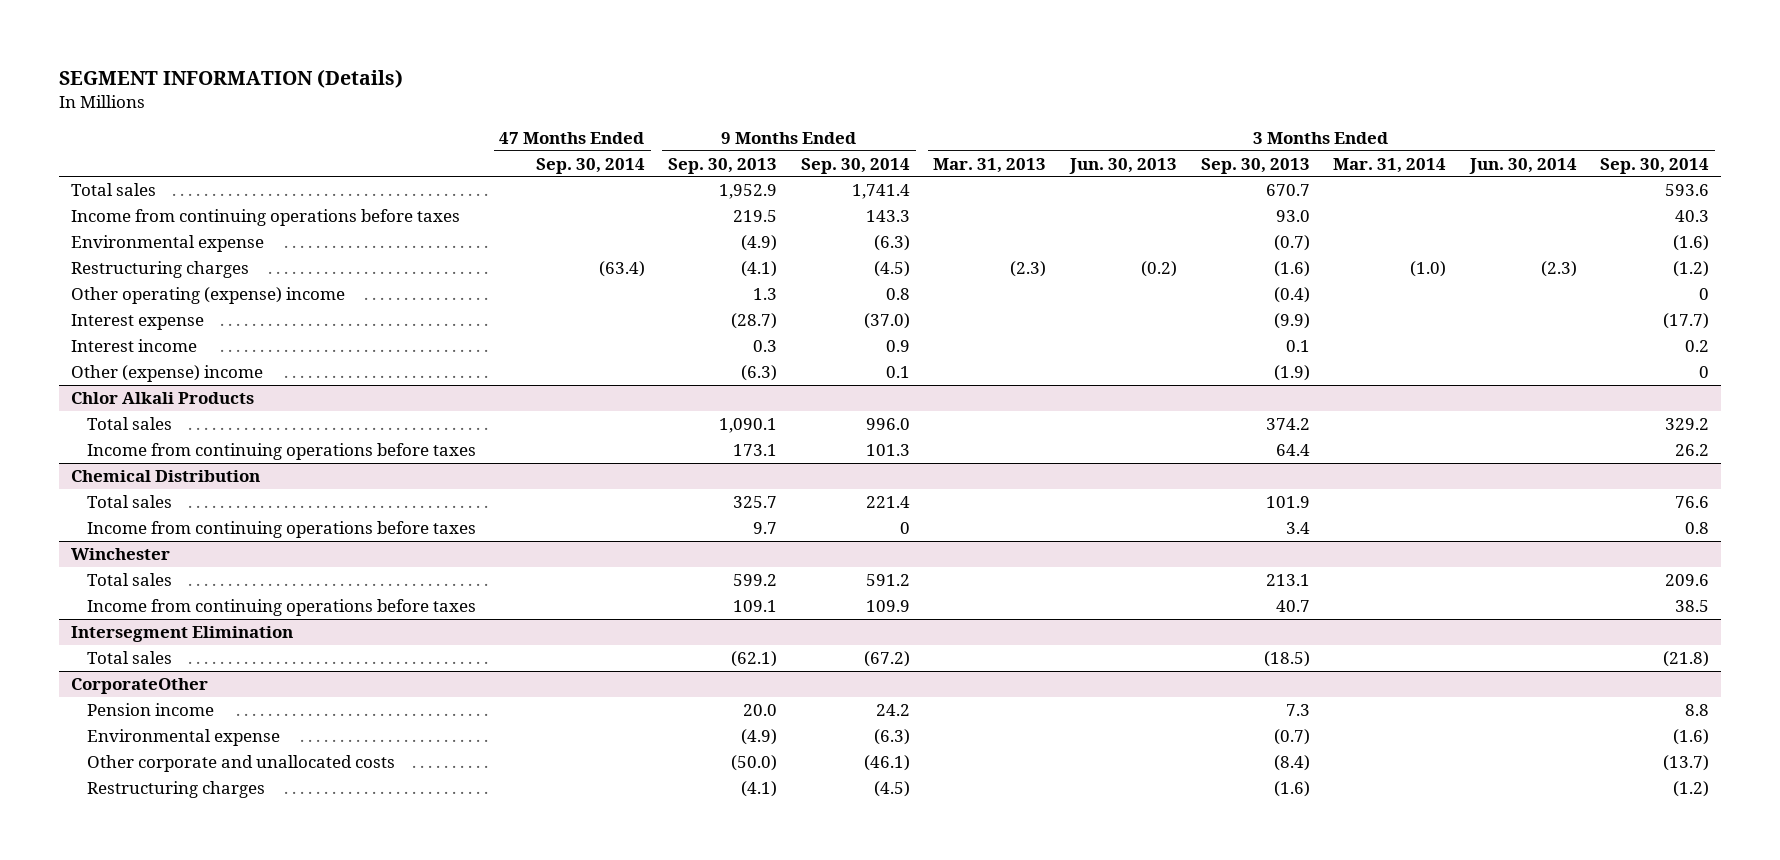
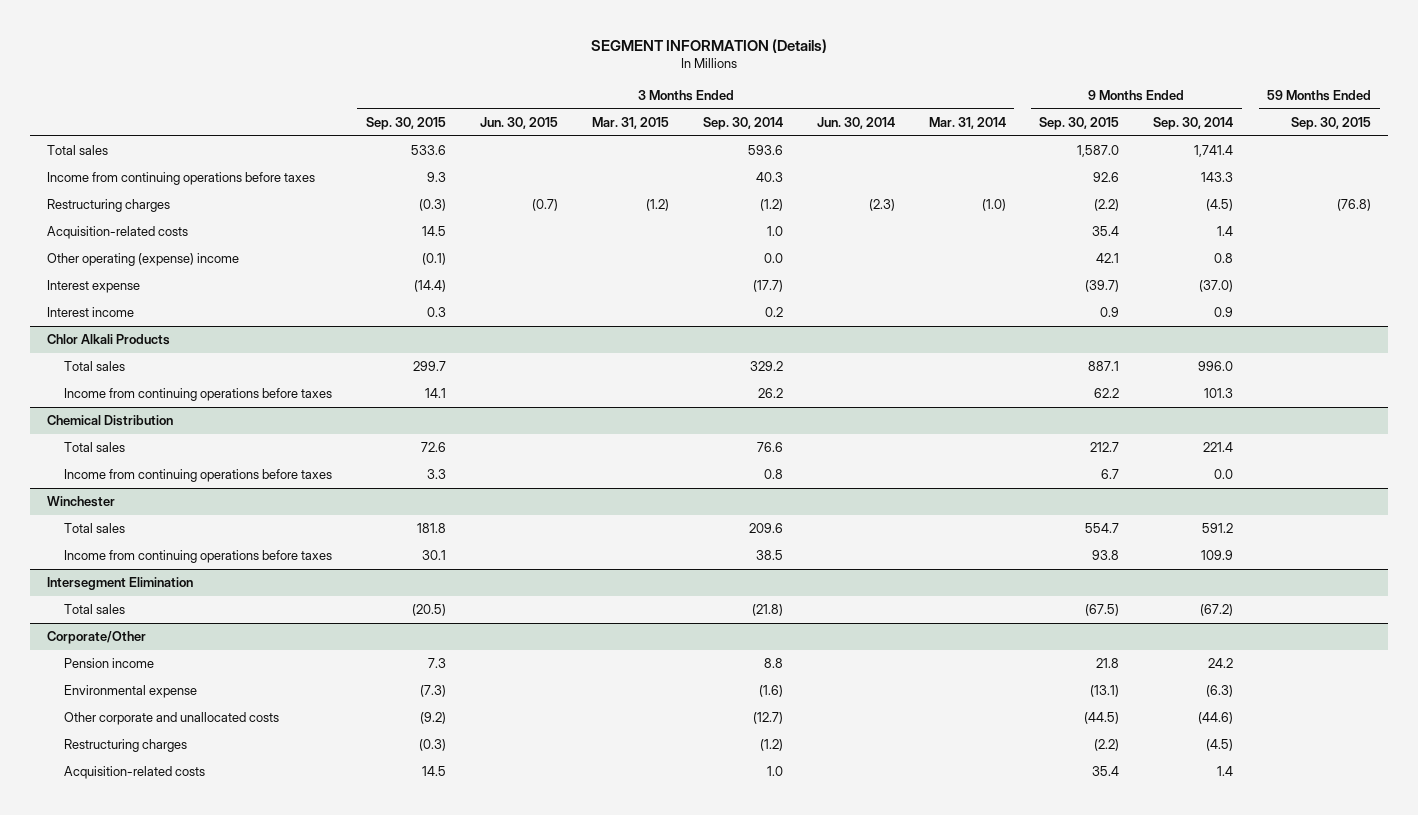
- | 47 Months Ended Sep. 30, 2014 | 9 Months Ended Sep. 30, 2013 | 9 Months Ended Sep. 30, 2014 | 3 Months Ended Mar. 31, 2013 | 3 Months Ended Jun. 30, 2013 | 3 Months Ended Sep. 30, 2013 | 3 Months Ended Mar. 31, 2014 | 3 Months Ended Jun. 30, 2014 | 3 Months Ended Sep. 30, 2014
+ | 3 Months Ended Sep. 30, 2015 | 3 Months Ended Jun. 30, 2015 | 3 Months Ended Mar. 31, 2015 | 3 Months Ended Sep. 30, 2014 | 3 Months Ended Jun. 30, 2014 | 3 Months Ended Mar. 31, 2014 | 9 Months Ended Sep. 30, 2015 | 9 Months Ended Sep. 30, 2014 | 59 Months Ended Sep. 30, 2015
- Environmental expense | | (4.9) | (6.3) | | | (0.7) | | | (1.6)
- Other operating (expense) income | | 1.3 | 0.8 | | | (0.4) | | | 0
+ Acquisition-related costs | 14.5 | | | 1.0 | | | 35.4 | 1.4 |
+ Other operating (expense) income | (0.1) | | | 0.0 | | | 42.1 | 0.8 |
- Other (expense) income | | (6.3) | 0.1 | | | (1.9) | | | 0
@ Chemical Distribution
- Income from continuing operations before taxes | | 9.7 | 0 | | | 3.4 | | | 0.8
+ Income from continuing operations before taxes | 3.3 | | | 0.8 | | | 6.7 | 0.0 |
- CorporateOther
+ Corporate/Other
- Other corporate and unallocated costs | | (50.0) | (46.1) | | | (8.4) | | | (13.7)
+ Other corporate and unallocated costs | (9.2) | | | (12.7) | | | (44.5) | (44.6) |
+ Acquisition-related costs | 14.5 | | | 1.0 | | | 35.4 | 1.4 |

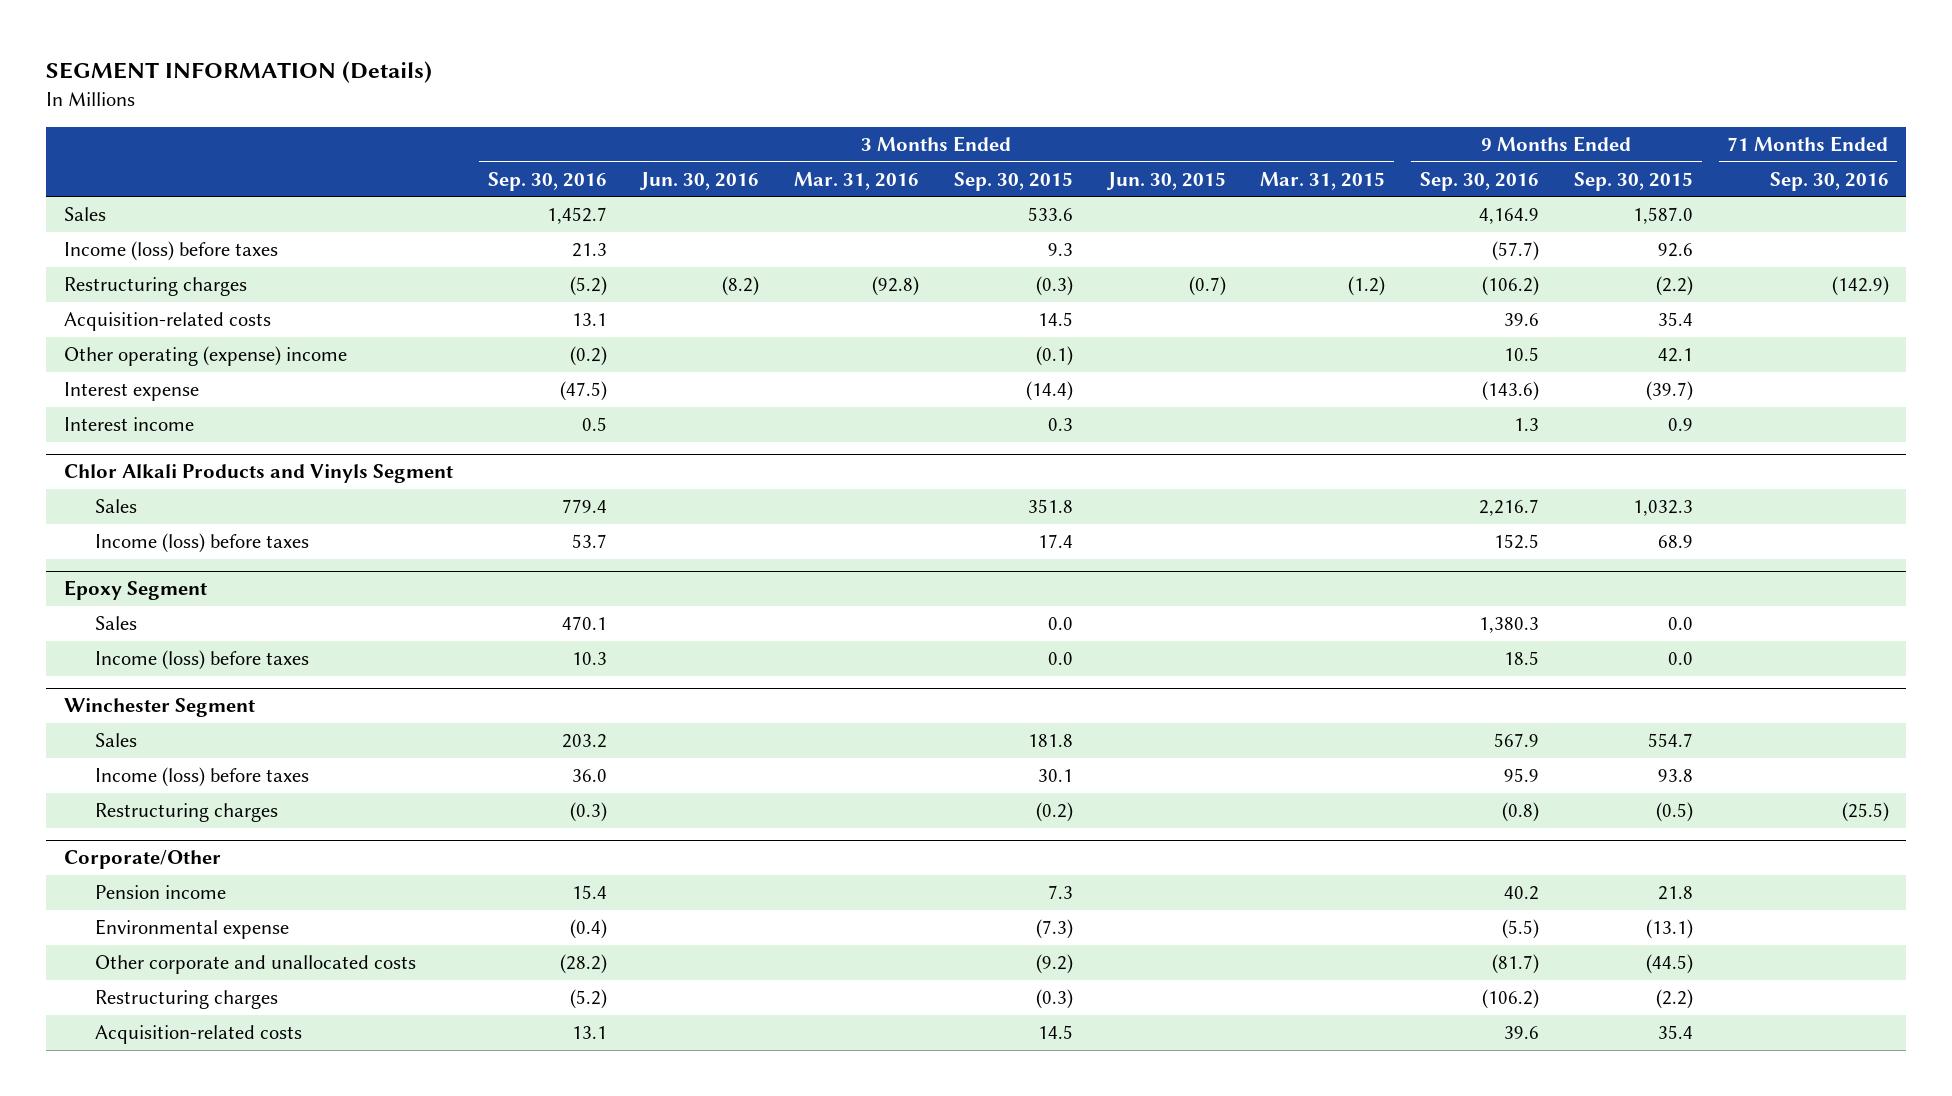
- | 3 Months Ended Sep. 30, 2015 | 3 Months Ended Jun. 30, 2015 | 3 Months Ended Mar. 31, 2015 | 3 Months Ended Sep. 30, 2014 | 3 Months Ended Jun. 30, 2014 | 3 Months Ended Mar. 31, 2014 | 9 Months Ended Sep. 30, 2015 | 9 Months Ended Sep. 30, 2014 | 59 Months Ended Sep. 30, 2015
+ | 3 Months Ended Sep. 30, 2016 | 3 Months Ended Jun. 30, 2016 | 3 Months Ended Mar. 31, 2016 | 3 Months Ended Sep. 30, 2015 | 3 Months Ended Jun. 30, 2015 | 3 Months Ended Mar. 31, 2015 | 9 Months Ended Sep. 30, 2016 | 9 Months Ended Sep. 30, 2015 | 71 Months Ended Sep. 30, 2016
- Total sales | 533.6 | | | 593.6 | | | 1,587.0 | 1,741.4 |
- Income from continuing operations before taxes | 9.3 | | | 40.3 | | | 92.6 | 143.3 |
+ Sales | 1,452.7 | | | 533.6 | | | 4,164.9 | 1,587.0 |
+ Income (loss) before taxes | 21.3 | | | 9.3 | | | (57.7) | 92.6 |
- Chlor Alkali Products
- Total sales | 299.7 | | | 329.2 | | | 887.1 | 996.0 |
- Income from continuing operations before taxes | 14.1 | | | 26.2 | | | 62.2 | 101.3 |
- Chemical Distribution
- Total sales | 72.6 | | | 76.6 | | | 212.7 | 221.4 |
- Income from continuing operations before taxes | 3.3 | | | 0.8 | | | 6.7 | 0.0 |
- Winchester
- Total sales | 181.8 | | | 209.6 | | | 554.7 | 591.2 |
- Income from continuing operations before taxes | 30.1 | | | 38.5 | | | 93.8 | 109.9 |
- Intersegment Elimination
- Total sales | (20.5) | | | (21.8) | | | (67.5) | (67.2) |
+ Chlor Alkali Products and Vinyls Segment
+ Sales | 779.4 | | | 351.8 | | | 2,216.7 | 1,032.3 |
+ Income (loss) before taxes | 53.7 | | | 17.4 | | | 152.5 | 68.9 |
+ Epoxy Segment
+ Sales | 470.1 | | | 0.0 | | | 1,380.3 | 0.0 |
+ Income (loss) before taxes | 10.3 | | | 0.0 | | | 18.5 | 0.0 |
+ Winchester Segment
+ Sales | 203.2 | | | 181.8 | | | 567.9 | 554.7 |
+ Income (loss) before taxes | 36.0 | | | 30.1 | | | 95.9 | 93.8 |
+ Restructuring charges | (0.3) | | | (0.2) | | | (0.8) | (0.5) | (25.5)

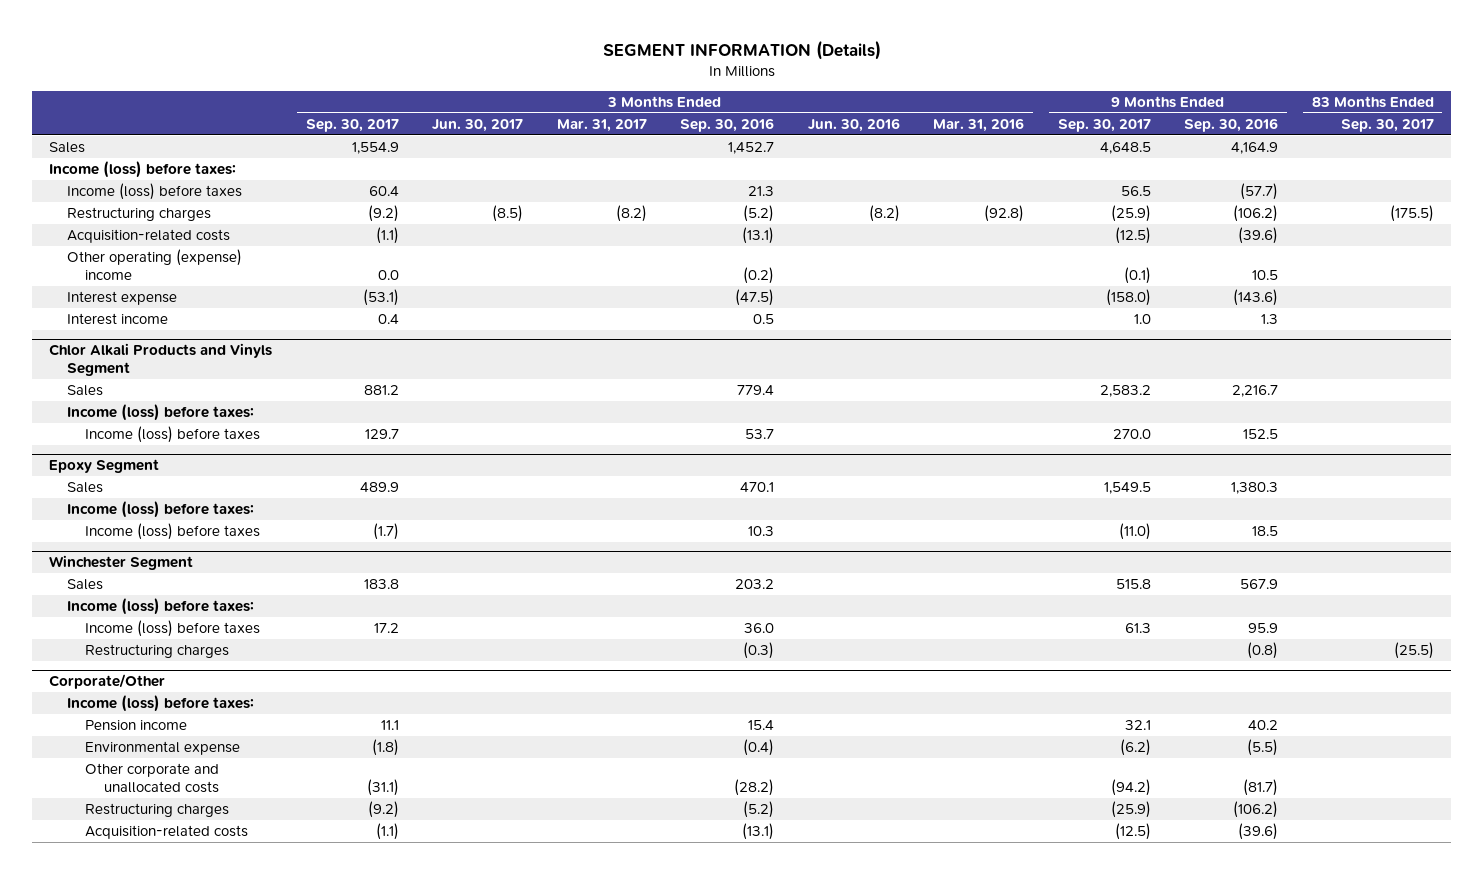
- | 3 Months Ended Sep. 30, 2016 | 3 Months Ended Jun. 30, 2016 | 3 Months Ended Mar. 31, 2016 | 3 Months Ended Sep. 30, 2015 | 3 Months Ended Jun. 30, 2015 | 3 Months Ended Mar. 31, 2015 | 9 Months Ended Sep. 30, 2016 | 9 Months Ended Sep. 30, 2015 | 71 Months Ended Sep. 30, 2016
+ | 3 Months Ended Sep. 30, 2017 | 3 Months Ended Jun. 30, 2017 | 3 Months Ended Mar. 31, 2017 | 3 Months Ended Sep. 30, 2016 | 3 Months Ended Jun. 30, 2016 | 3 Months Ended Mar. 31, 2016 | 9 Months Ended Sep. 30, 2017 | 9 Months Ended Sep. 30, 2016 | 83 Months Ended Sep. 30, 2017
+ Income (loss) before taxes:
- Acquisition-related costs | 13.1 | | | 14.5 | | | 39.6 | 35.4 |
+ Acquisition-related costs | (1.1) | | | (13.1) | | | (12.5) | (39.6) |
@ Chlor Alkali Products and Vinyls Segment
+ Income (loss) before taxes:
@ Epoxy Segment
+ Income (loss) before taxes:
@ Winchester Segment
+ Income (loss) before taxes:
@ Corporate/Other
+ Income (loss) before taxes:
- Acquisition-related costs | 13.1 | | | 14.5 | | | 39.6 | 35.4 |
+ Acquisition-related costs | (1.1) | | | (13.1) | | | (12.5) | (39.6) |

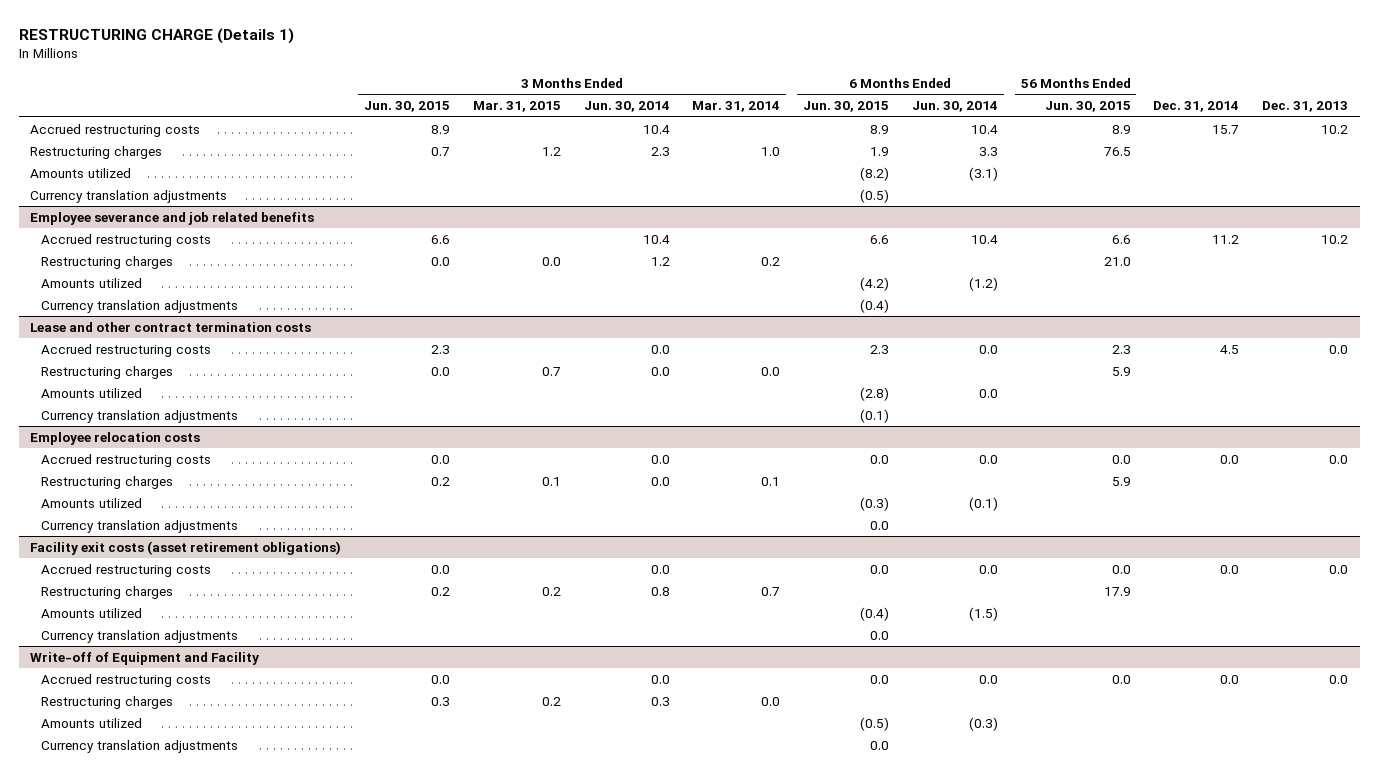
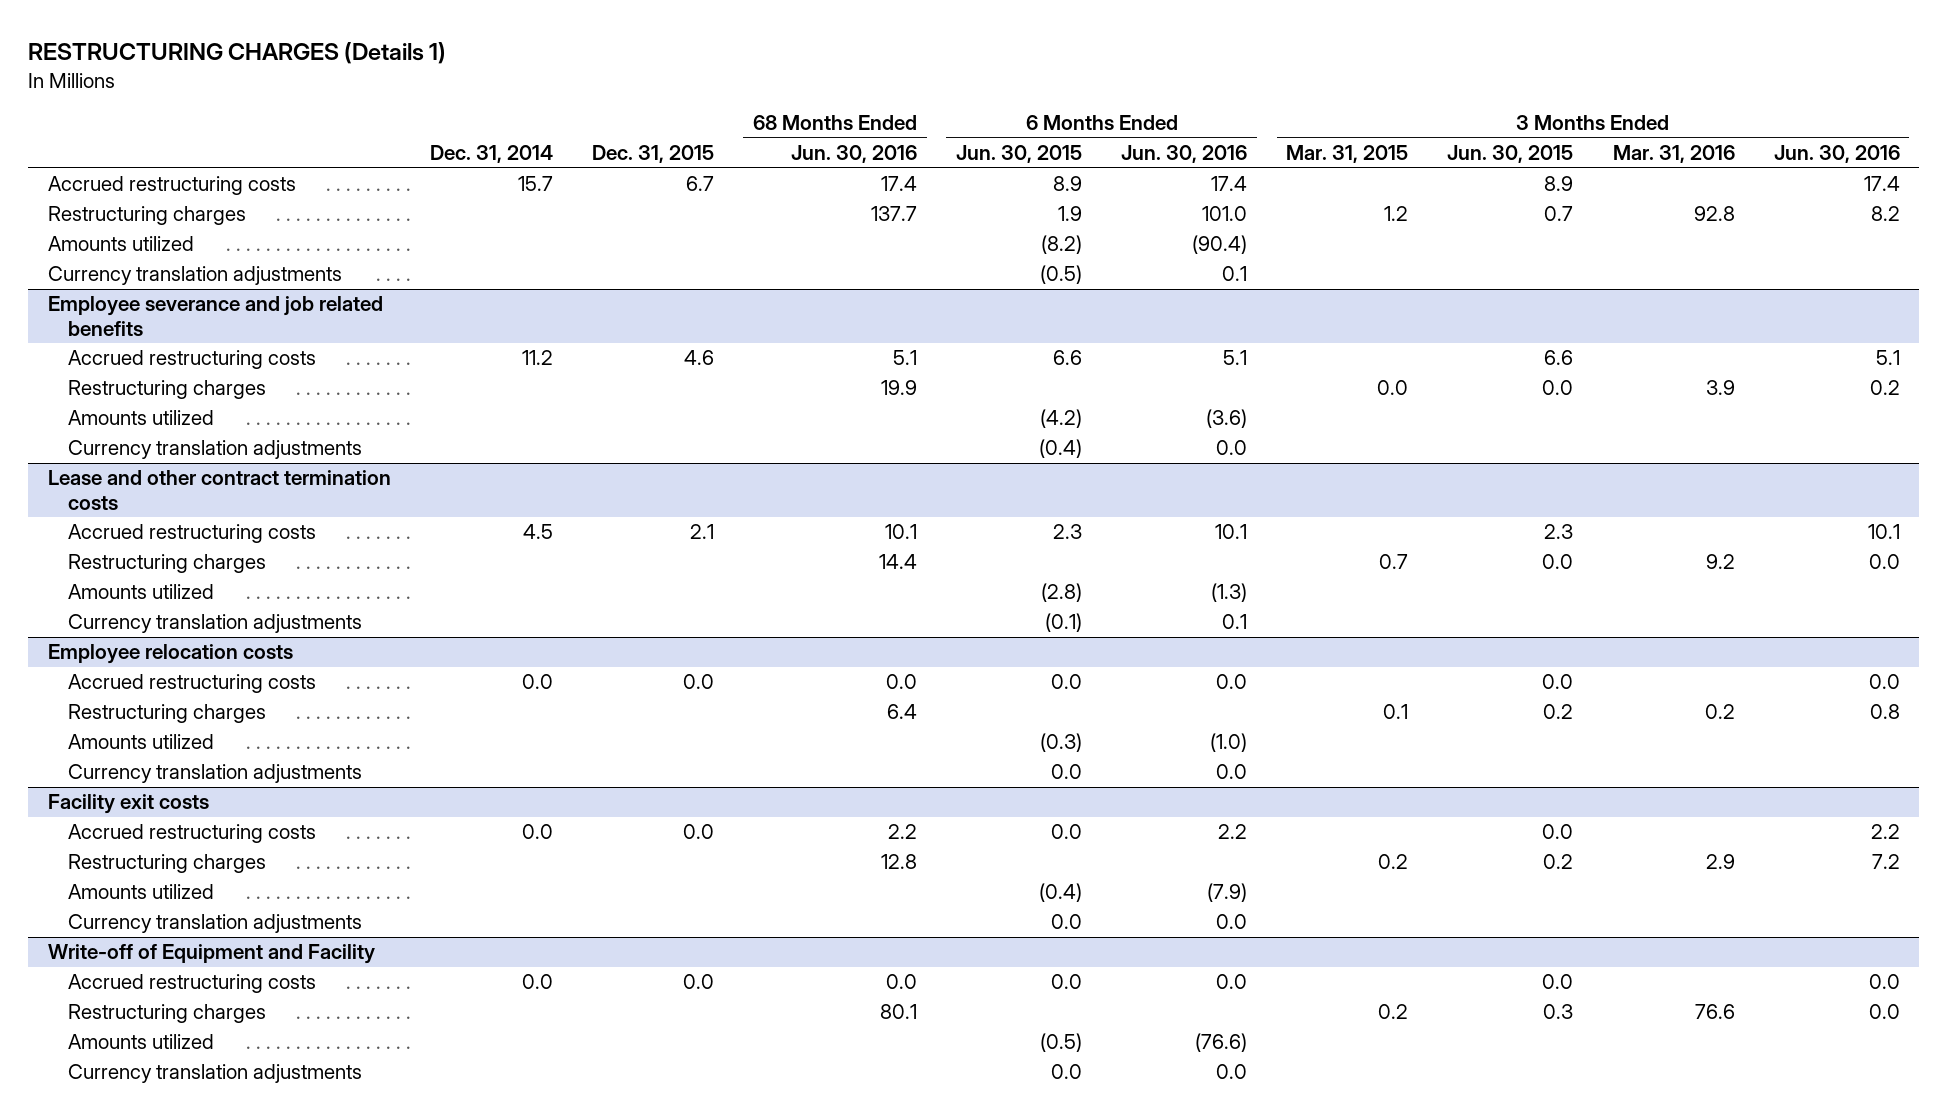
- RESTRUCTURING CHARGE (Details 1)
+ RESTRUCTURING CHARGES (Details 1)
- | 3 Months Ended Jun. 30, 2015 | 3 Months Ended Mar. 31, 2015 | 3 Months Ended Jun. 30, 2014 | 3 Months Ended Mar. 31, 2014 | 6 Months Ended Jun. 30, 2015 | 6 Months Ended Jun. 30, 2014 | 56 Months Ended Jun. 30, 2015 | Dec. 31, 2014 | Dec. 31, 2013
+ | Dec. 31, 2014 | Dec. 31, 2015 | 68 Months Ended Jun. 30, 2016 | 6 Months Ended Jun. 30, 2015 | 6 Months Ended Jun. 30, 2016 | 3 Months Ended Mar. 31, 2015 | 3 Months Ended Jun. 30, 2015 | 3 Months Ended Mar. 31, 2016 | 3 Months Ended Jun. 30, 2016
- Facility exit costs (asset retirement obligations)
+ Facility exit costs

